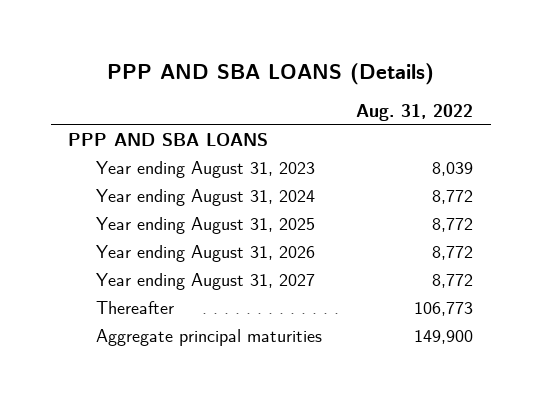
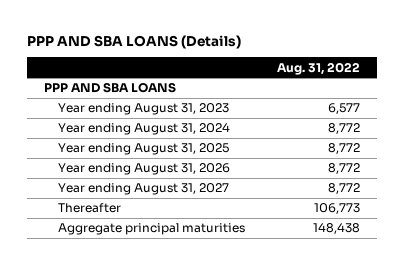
- Year ending August 31, 2023 | 8,039
+ Year ending August 31, 2023 | 6,577
- Aggregate principal maturities | 149,900
+ Aggregate principal maturities | 148,438

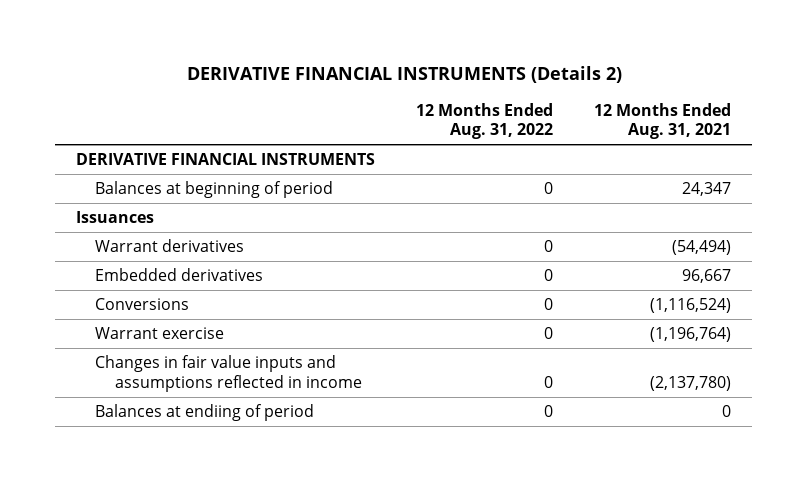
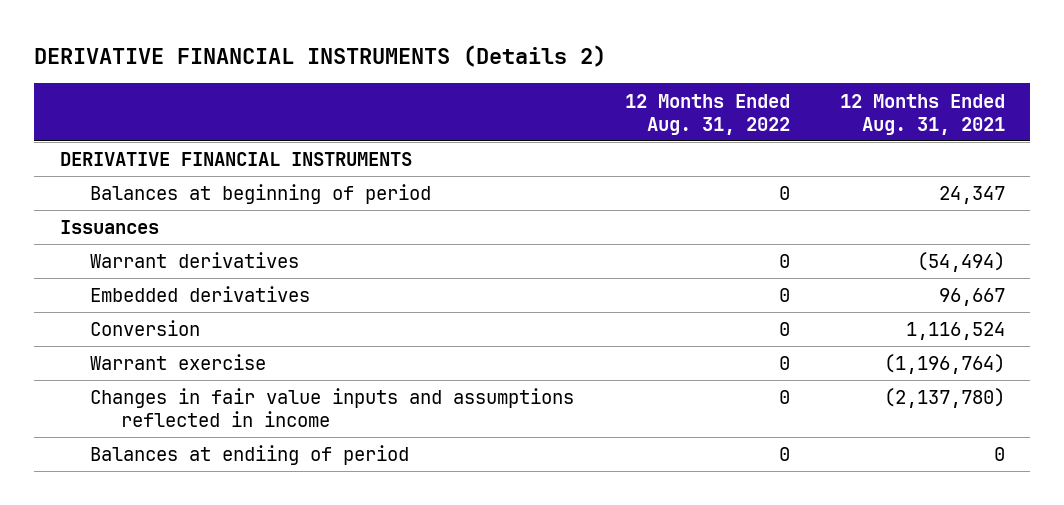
- Conversions | 0 | (1,116,524)
+ Conversion | 0 | 1,116,524

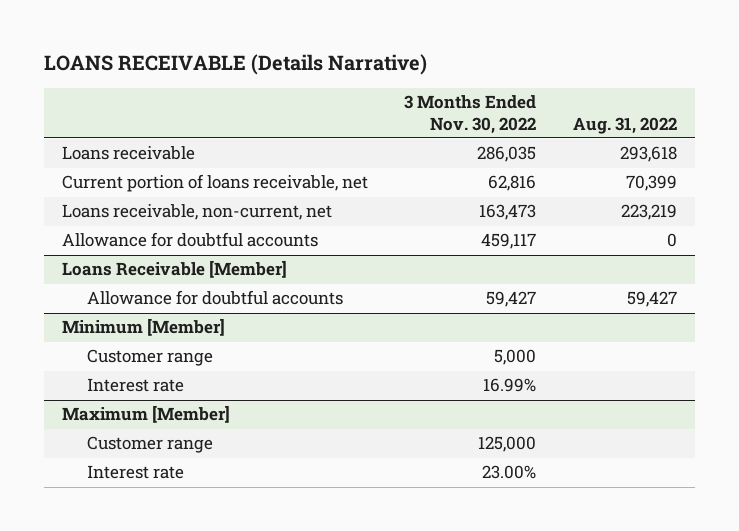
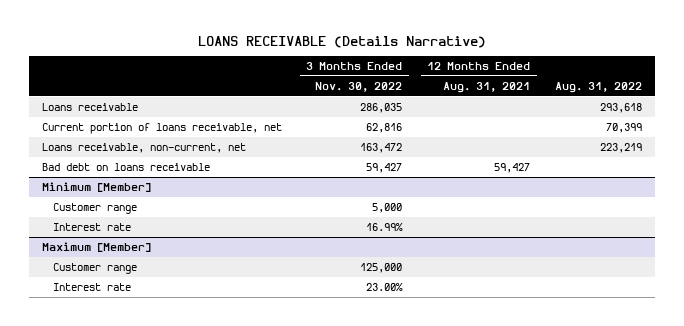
- | 3 Months Ended Nov. 30, 2022 | Aug. 31, 2022
+ | 3 Months Ended Nov. 30, 2022 | 12 Months Ended Aug. 31, 2021 | Aug. 31, 2022
- Loans receivable, non-current, net | 163,473 | 223,219
- Allowance for doubtful accounts | 459,117 | 0
- Loans Receivable [Member]
- Allowance for doubtful accounts | 59,427 | 59,427
+ Loans receivable, non-current, net | 163,472 | | 223,219
+ Bad debt on loans receivable | 59,427 | 59,427 |

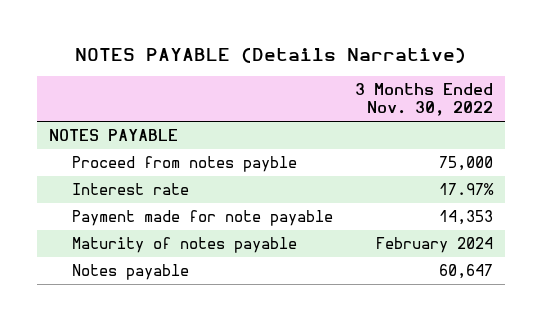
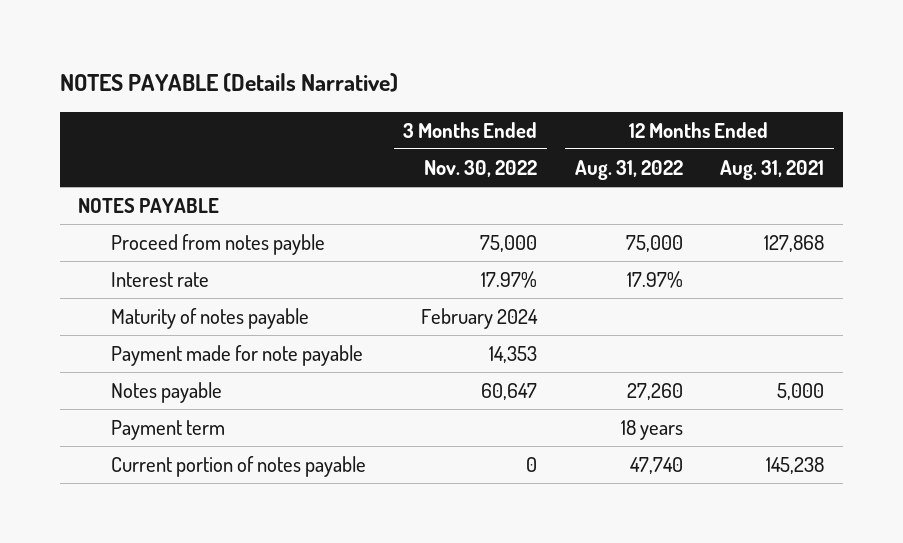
- | 3 Months Ended Nov. 30, 2022
+ | 3 Months Ended Nov. 30, 2022 | 12 Months Ended Aug. 31, 2022 | 12 Months Ended Aug. 31, 2021
moved down: Payment made for note payable | 14,353 | |
+ Payment term | | 18 years |
+ Current portion of notes payable | 0 | 47,740 | 145,238

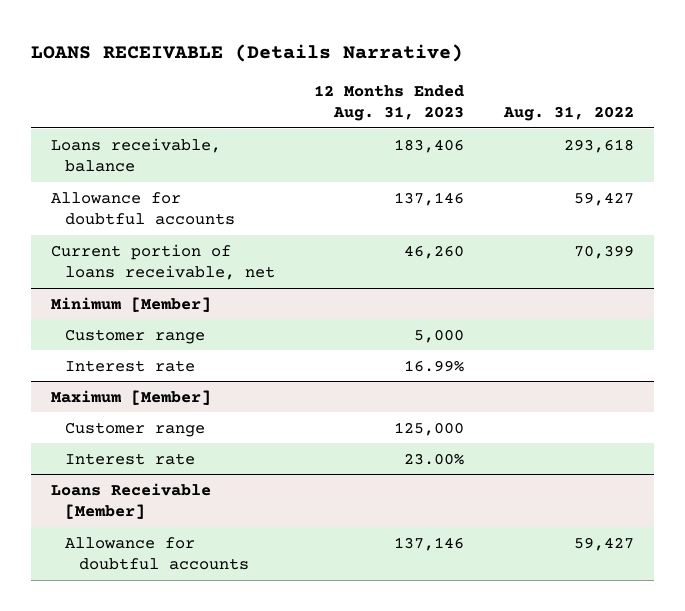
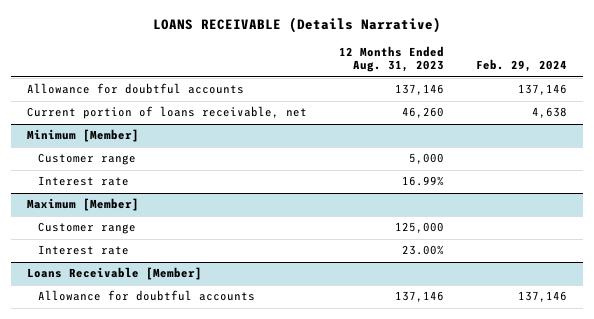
- | 12 Months Ended Aug. 31, 2023 | Aug. 31, 2022
+ | 12 Months Ended Aug. 31, 2023 | Feb. 29, 2024
- Loans receivable, balance | 183,406 | 293,618

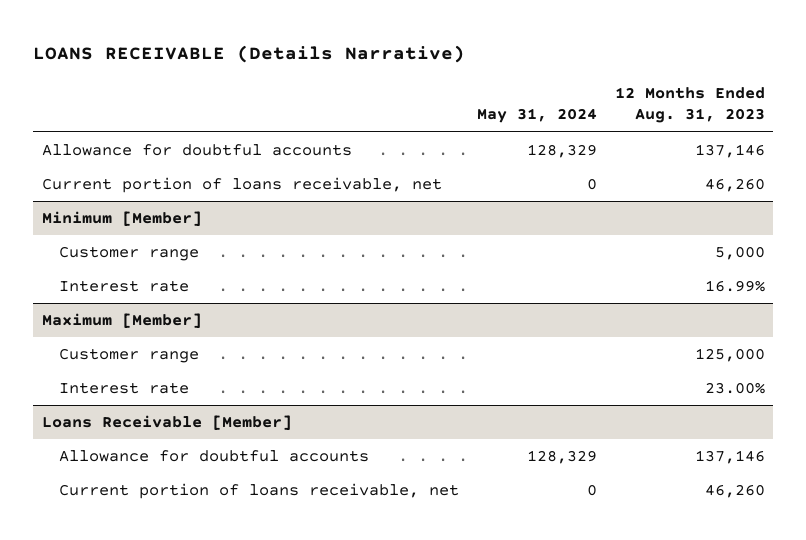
- | 12 Months Ended Aug. 31, 2023 | Feb. 29, 2024
+ | May 31, 2024 | 12 Months Ended Aug. 31, 2023
@ Loans Receivable [Member]
+ Current portion of loans receivable, net | 0 | 46,260

